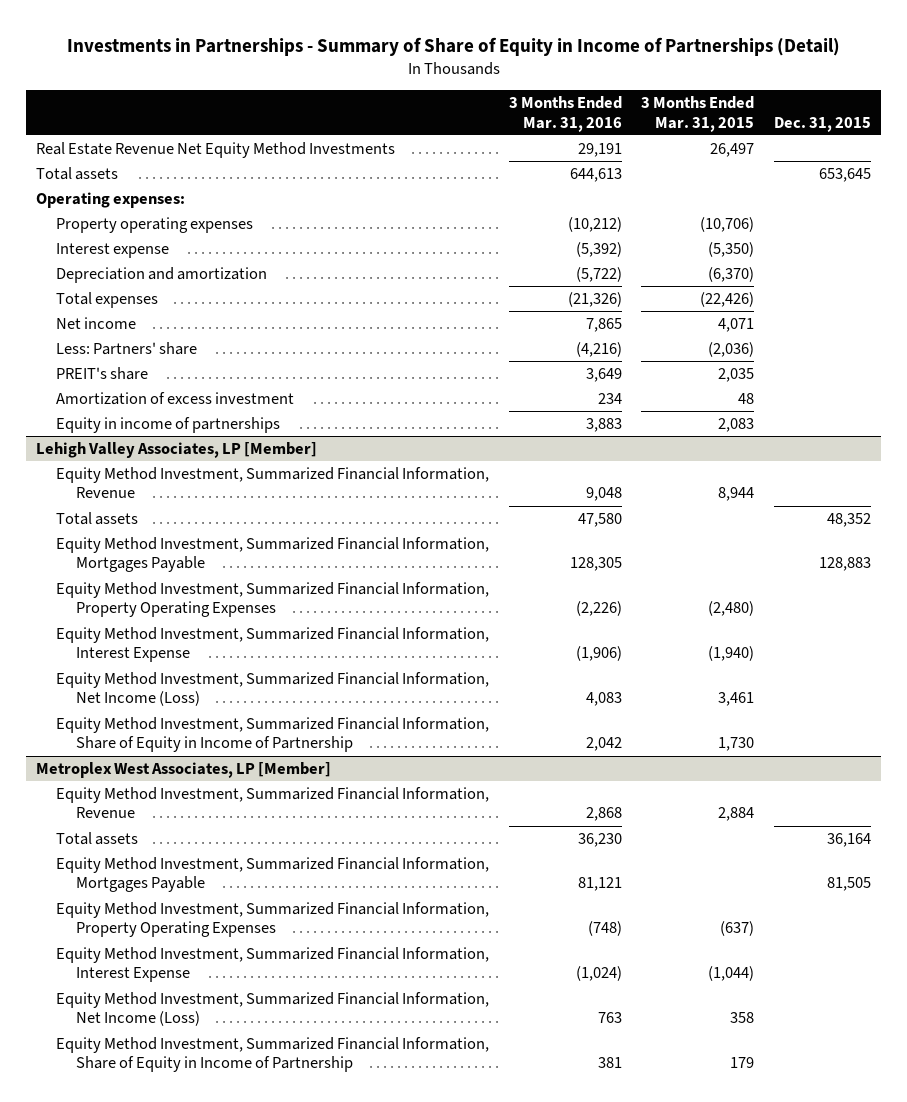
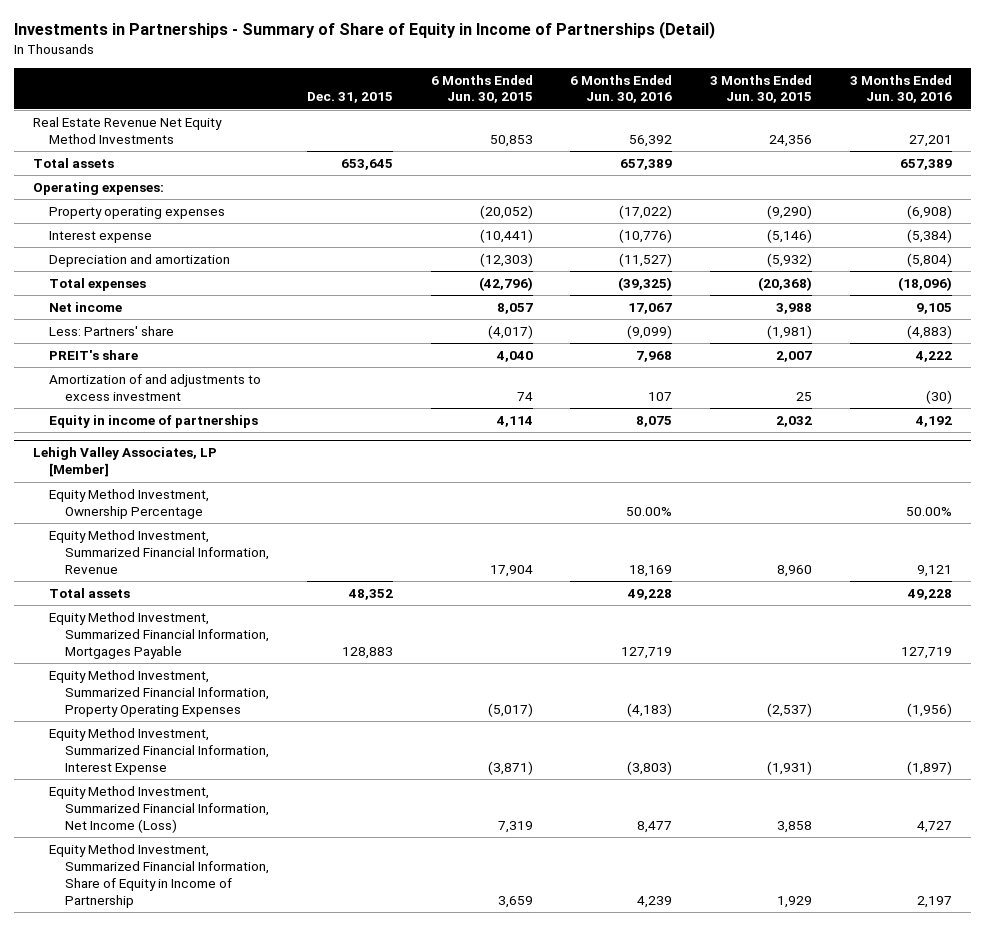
- | 3 Months Ended Mar. 31, 2016 | 3 Months Ended Mar. 31, 2015 | Dec. 31, 2015
+ | Dec. 31, 2015 | 6 Months Ended Jun. 30, 2015 | 6 Months Ended Jun. 30, 2016 | 3 Months Ended Jun. 30, 2015 | 3 Months Ended Jun. 30, 2016
- Amortization of excess investment | 234 | 48 |
+ Amortization of and adjustments to excess investment | | 74 | 107 | 25 | (30)
@ Lehigh Valley Associates, LP [Member]
+ Equity Method Investment, Ownership Percentage | | | 50.00% | | 50.00%
- Metroplex West Associates, LP [Member]
- Equity Method Investment, Summarized Financial Information, Revenue | 2,868 | 2,884 |
- Total assets | 36,230 | | 36,164
- Equity Method Investment, Summarized Financial Information, Mortgages Payable | 81,121 | | 81,505
- Equity Method Investment, Summarized Financial Information, Property Operating Expenses | (748) | (637) |
- Equity Method Investment, Summarized Financial Information, Interest Expense | (1,024) | (1,044) |
- Equity Method Investment, Summarized Financial Information, Net Income (Loss) | 763 | 358 |
- Equity Method Investment, Summarized Financial Information, Share of Equity in Income of Partnership | 381 | 179 |

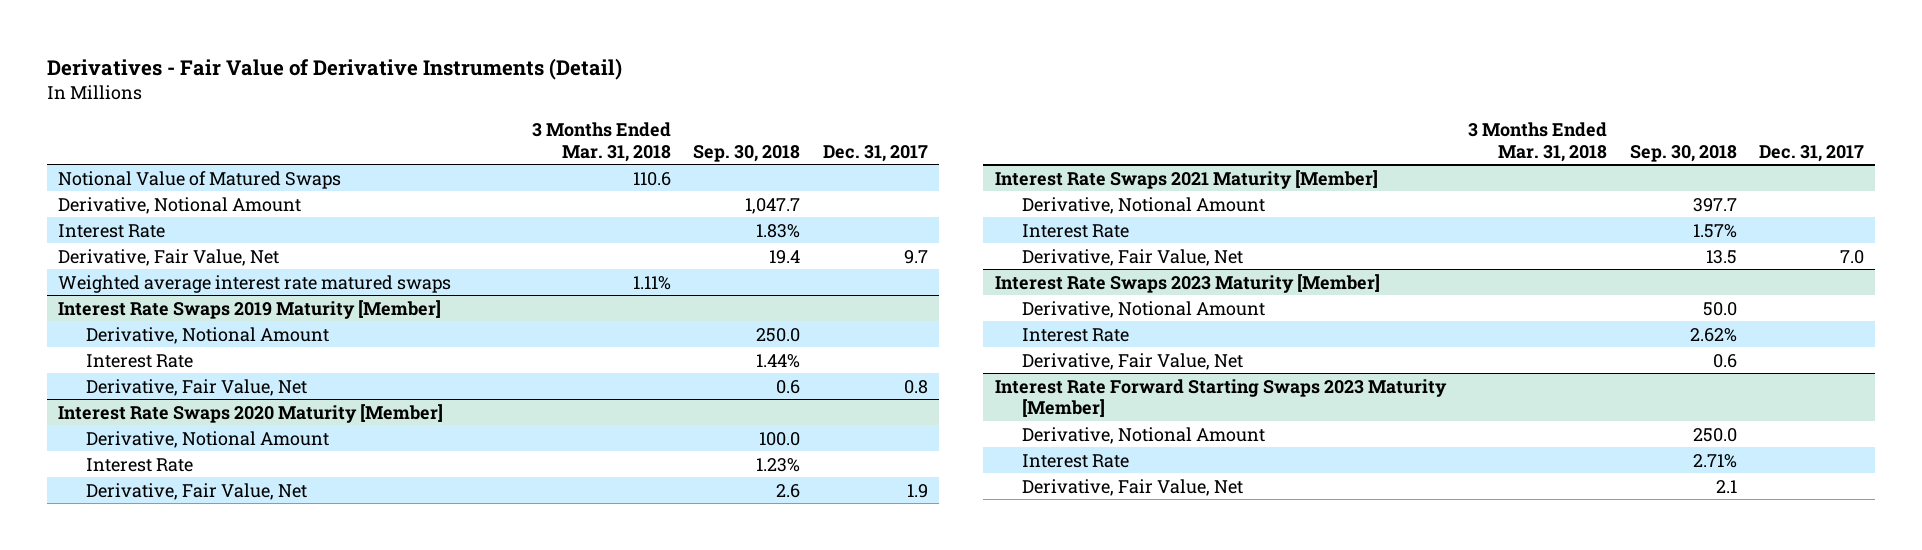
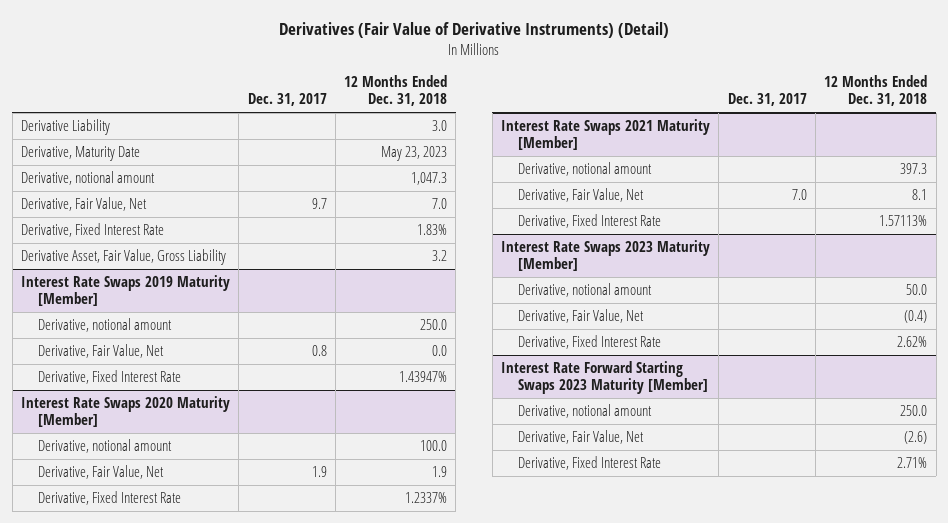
- Derivatives - Fair Value of Derivative Instruments (Detail)
+ Derivatives (Fair Value of Derivative Instruments) (Detail)
- | 3 Months Ended Mar. 31, 2018 | Sep. 30, 2018 | Dec. 31, 2017
+ | Dec. 31, 2017 | 12 Months Ended Dec. 31, 2018
- Notional Value of Matured Swaps | 110.6 | |
- Derivative, Notional Amount | | 1,047.7 |
- Interest Rate | | 1.83% |
+ Derivative Liability | | 3.0
+ Derivative, Maturity Date | | May 23, 2023
+ Derivative, notional amount | | 1,047.3
- Weighted average interest rate matured swaps | 1.11% | |
+ Derivative, Fixed Interest Rate | | 1.83%
+ Derivative Asset, Fair Value, Gross Liability | | 3.2
@ Interest Rate Swaps 2019 Maturity [Member]
- Derivative, Notional Amount | | 250.0 |
- Interest Rate | | 1.44% |
+ Derivative, notional amount | | 250.0
+ Derivative, Fixed Interest Rate | | 1.43947%
@ Interest Rate Swaps 2020 Maturity [Member]
- Derivative, Notional Amount | | 100.0 |
- Interest Rate | | 1.23% |
+ Derivative, notional amount | | 100.0
+ Derivative, Fixed Interest Rate | | 1.2337%
@ Interest Rate Swaps 2021 Maturity [Member]
- Derivative, Notional Amount | | 397.7 |
- Interest Rate | | 1.57% |
+ Derivative, notional amount | | 397.3
+ Derivative, Fixed Interest Rate | | 1.57113%
@ Interest Rate Swaps 2023 Maturity [Member]
- Derivative, Notional Amount | | 50.0 |
- Interest Rate | | 2.62% |
+ Derivative, notional amount | | 50.0
+ Derivative, Fixed Interest Rate | | 2.62%
@ Interest Rate Forward Starting Swaps 2023 Maturity [Member]
- Derivative, Notional Amount | | 250.0 |
- Interest Rate | | 2.71% |
+ Derivative, notional amount | | 250.0
+ Derivative, Fixed Interest Rate | | 2.71%

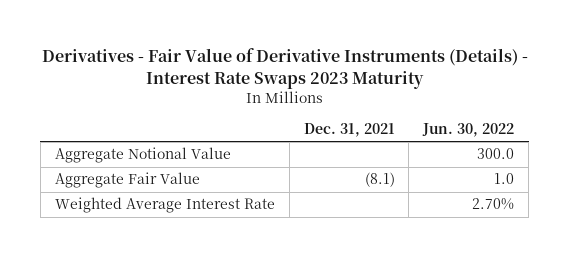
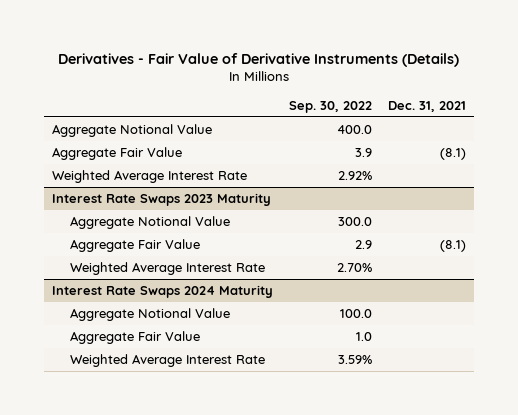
- Derivatives - Fair Value of Derivative Instruments (Details) - Interest Rate Swaps 2023 Maturity
+ Derivatives - Fair Value of Derivative Instruments (Details)
- | Dec. 31, 2021 | Jun. 30, 2022
+ | Sep. 30, 2022 | Dec. 31, 2021
+ Interest Rate Swaps 2023 Maturity
+ Aggregate Notional Value | 300.0 |
+ Aggregate Fair Value | 2.9 | (8.1)
+ Weighted Average Interest Rate | 2.70% |
+ Interest Rate Swaps 2024 Maturity
+ Aggregate Notional Value | 100.0 |
+ Aggregate Fair Value | 1.0 |
+ Weighted Average Interest Rate | 3.59% |

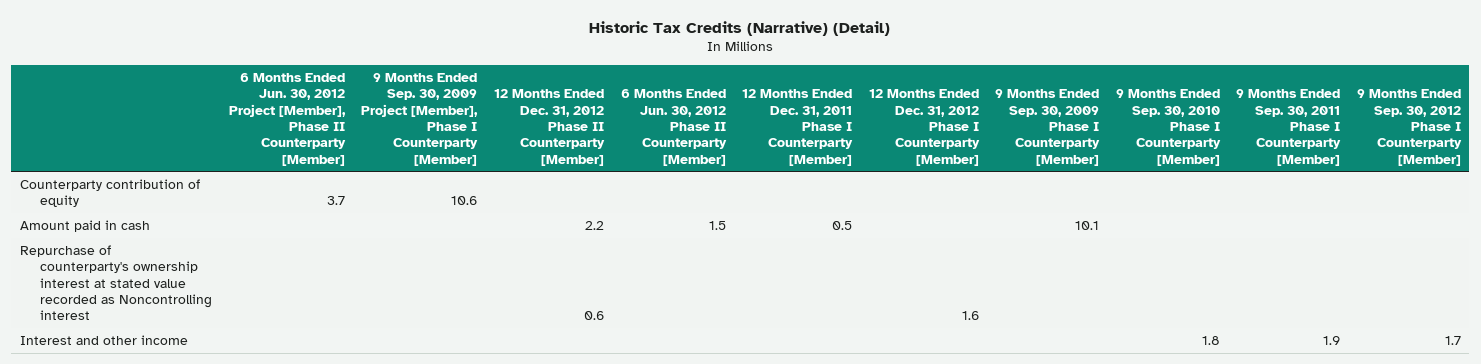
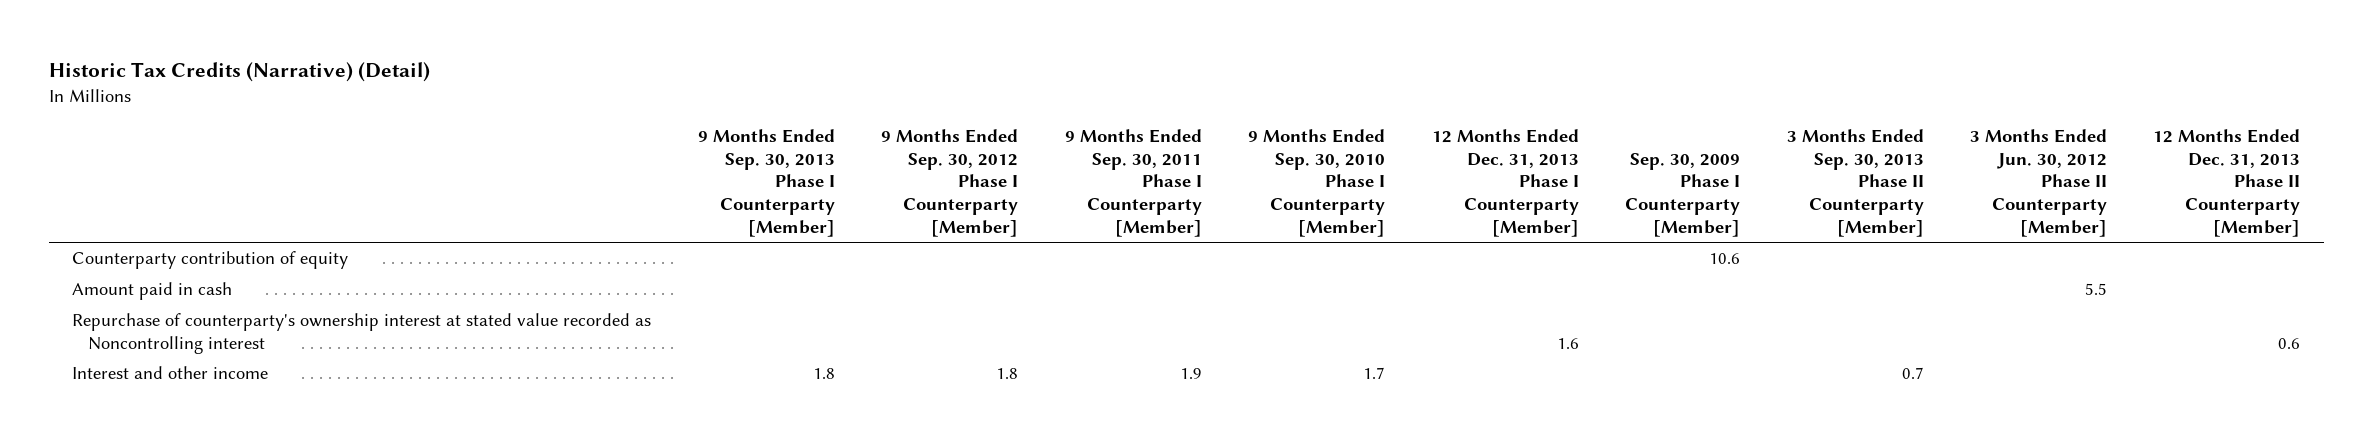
- | 6 Months Ended Jun. 30, 2012 Project [Member], Phase II Counterparty [Member] | 9 Months Ended Sep. 30, 2009 Project [Member], Phase I Counterparty [Member] | 12 Months Ended Dec. 31, 2012 Phase II Counterparty [Member] | 6 Months Ended Jun. 30, 2012 Phase II Counterparty [Member] | 12 Months Ended Dec. 31, 2011 Phase I Counterparty [Member] | 12 Months Ended Dec. 31, 2012 Phase I Counterparty [Member] | 9 Months Ended Sep. 30, 2009 Phase I Counterparty [Member] | 9 Months Ended Sep. 30, 2010 Phase I Counterparty [Member] | 9 Months Ended Sep. 30, 2011 Phase I Counterparty [Member] | 9 Months Ended Sep. 30, 2012 Phase I Counterparty [Member]
+ | 9 Months Ended Sep. 30, 2013 Phase I Counterparty [Member] | 9 Months Ended Sep. 30, 2012 Phase I Counterparty [Member] | 9 Months Ended Sep. 30, 2011 Phase I Counterparty [Member] | 9 Months Ended Sep. 30, 2010 Phase I Counterparty [Member] | 12 Months Ended Dec. 31, 2013 Phase I Counterparty [Member] | Sep. 30, 2009 Phase I Counterparty [Member] | 3 Months Ended Sep. 30, 2013 Phase II Counterparty [Member] | 3 Months Ended Jun. 30, 2012 Phase II Counterparty [Member] | 12 Months Ended Dec. 31, 2013 Phase II Counterparty [Member]
- Interest and other income | | | | | | | | 1.8 | 1.9 | 1.7
+ Interest and other income | 1.8 | 1.8 | 1.9 | 1.7 | | | 0.7 | |

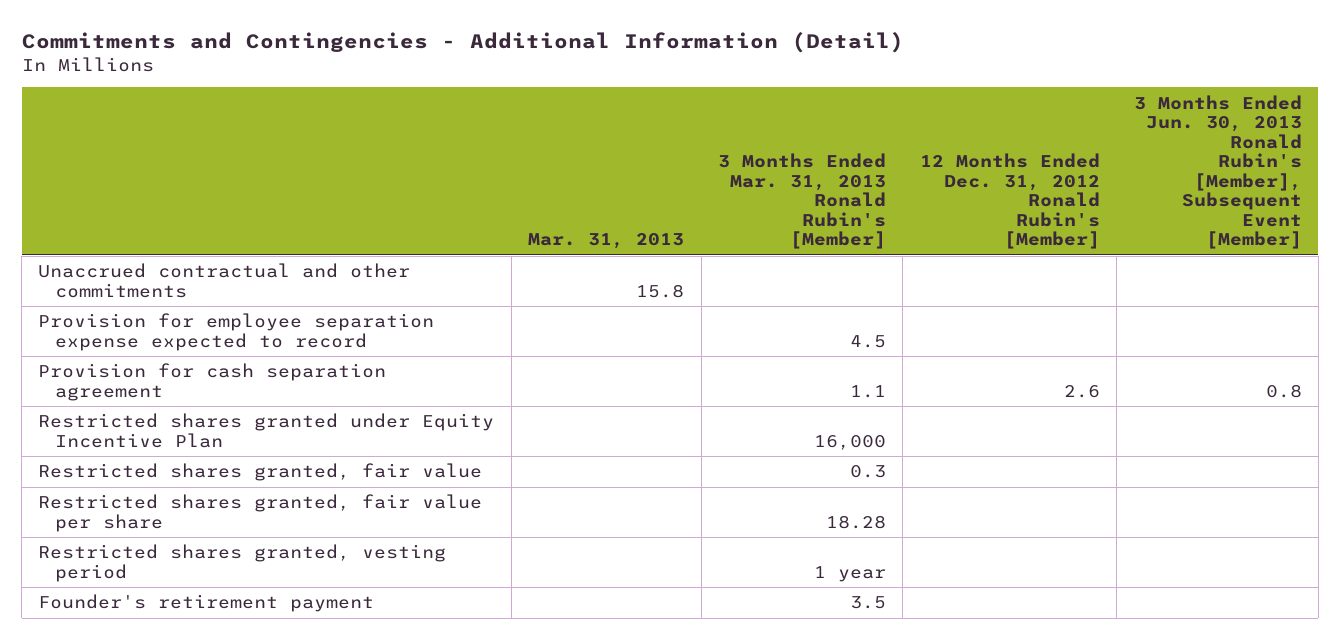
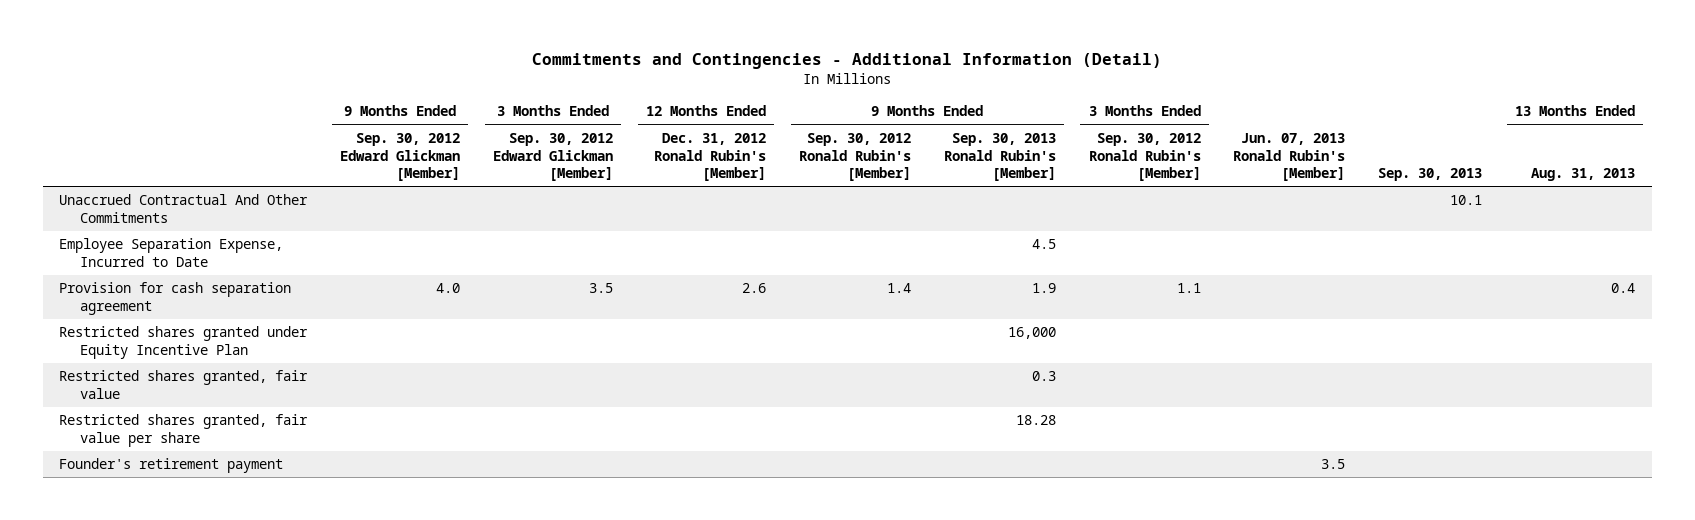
- | Mar. 31, 2013 | 3 Months Ended Mar. 31, 2013 Ronald Rubin's [Member] | 12 Months Ended Dec. 31, 2012 Ronald Rubin's [Member] | 3 Months Ended Jun. 30, 2013 Ronald Rubin's [Member], Subsequent Event [Member]
+ | 9 Months Ended Sep. 30, 2012 Edward Glickman [Member] | 3 Months Ended Sep. 30, 2012 Edward Glickman [Member] | 12 Months Ended Dec. 31, 2012 Ronald Rubin's [Member] | 9 Months Ended Sep. 30, 2012 Ronald Rubin's [Member] | 9 Months Ended Sep. 30, 2013 Ronald Rubin's [Member] | 3 Months Ended Sep. 30, 2012 Ronald Rubin's [Member] | Jun. 07, 2013 Ronald Rubin's [Member] | Sep. 30, 2013 | 13 Months Ended Aug. 31, 2013
- Unaccrued contractual and other commitments | 15.8 | | |
- Provision for employee separation expense expected to record | | 4.5 | |
+ Unaccrued Contractual And Other Commitments | | | | | | | | 10.1 |
+ Employee Separation Expense, Incurred to Date | | | | | 4.5 | | | |
- Restricted shares granted, vesting period | | 1 year | |

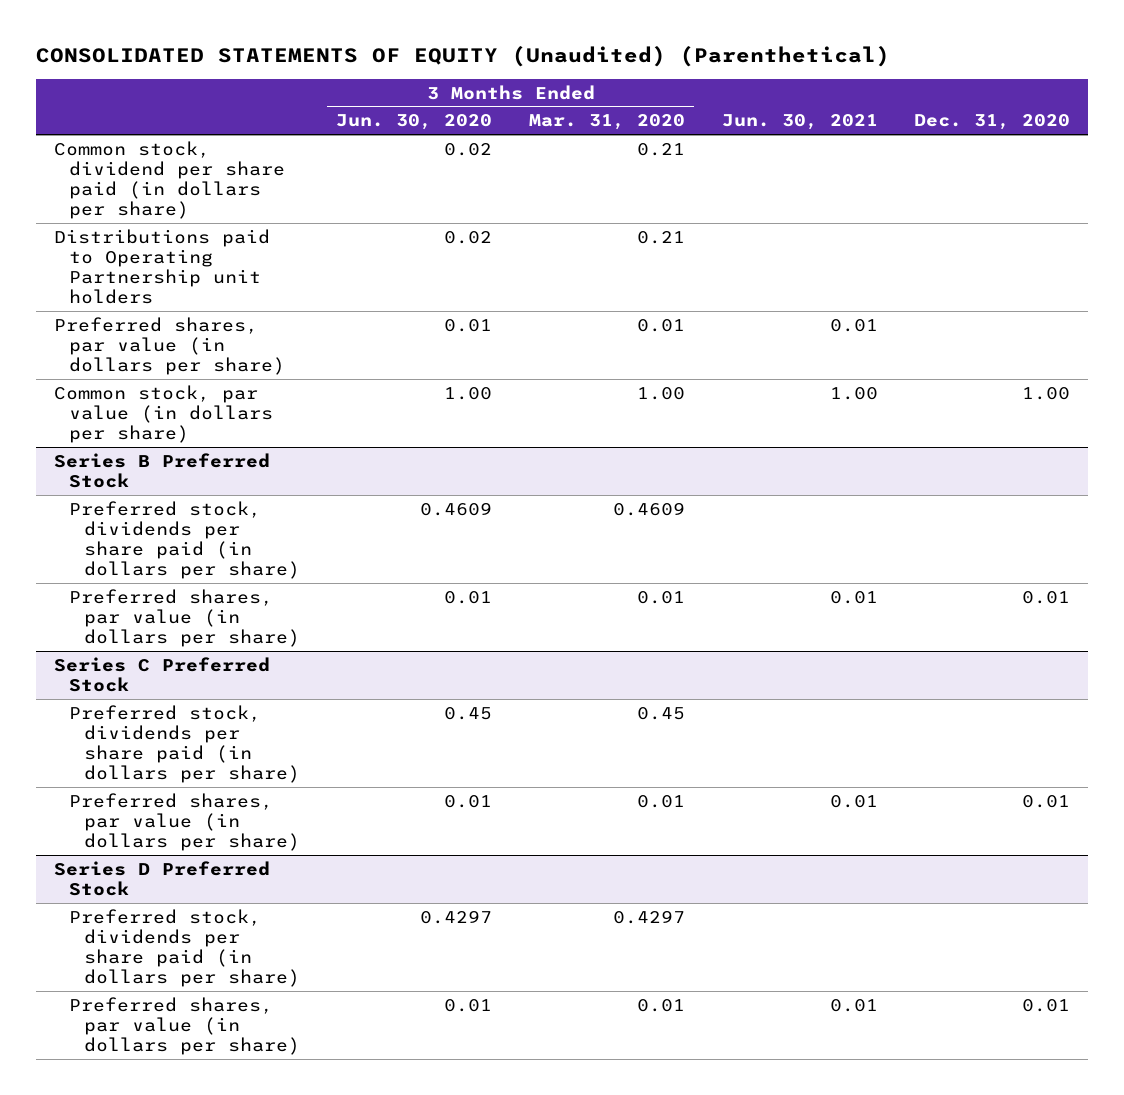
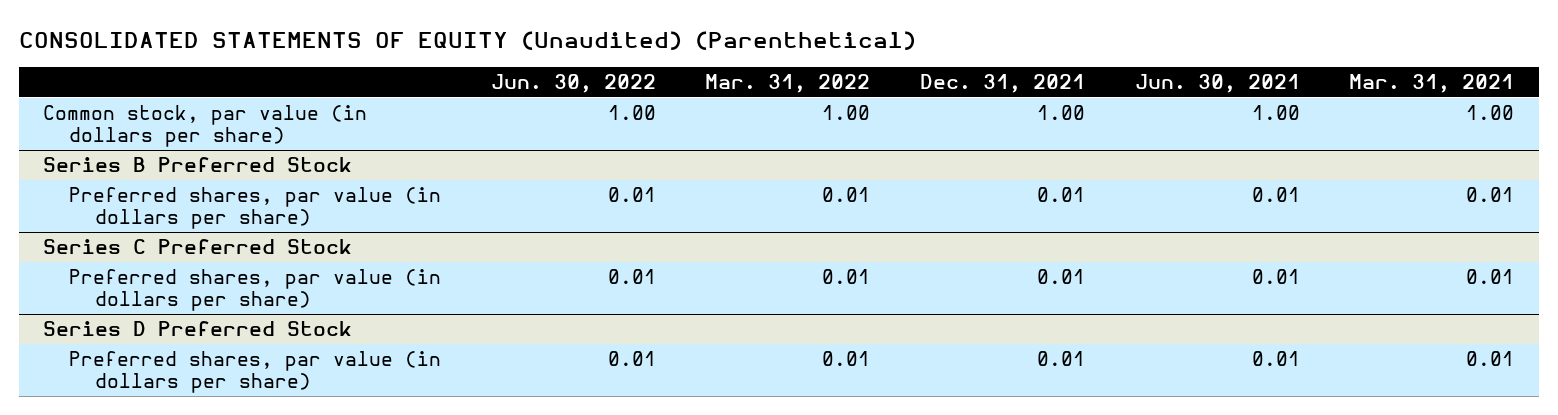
- | 3 Months Ended Jun. 30, 2020 | 3 Months Ended Mar. 31, 2020 | Jun. 30, 2021 | Dec. 31, 2020
+ | Jun. 30, 2022 | Mar. 31, 2022 | Dec. 31, 2021 | Jun. 30, 2021 | Mar. 31, 2021
- Common stock, dividend per share paid (in dollars per share) | 0.02 | 0.21 | |
- Distributions paid to Operating Partnership unit holders | 0.02 | 0.21 | |
- Preferred shares, par value (in dollars per share) | 0.01 | 0.01 | 0.01 |
@ Series B Preferred Stock
- Preferred stock, dividends per share paid (in dollars per share) | 0.4609 | 0.4609 | |
@ Series C Preferred Stock
- Preferred stock, dividends per share paid (in dollars per share) | 0.45 | 0.45 | |
@ Series D Preferred Stock
- Preferred stock, dividends per share paid (in dollars per share) | 0.4297 | 0.4297 | |

